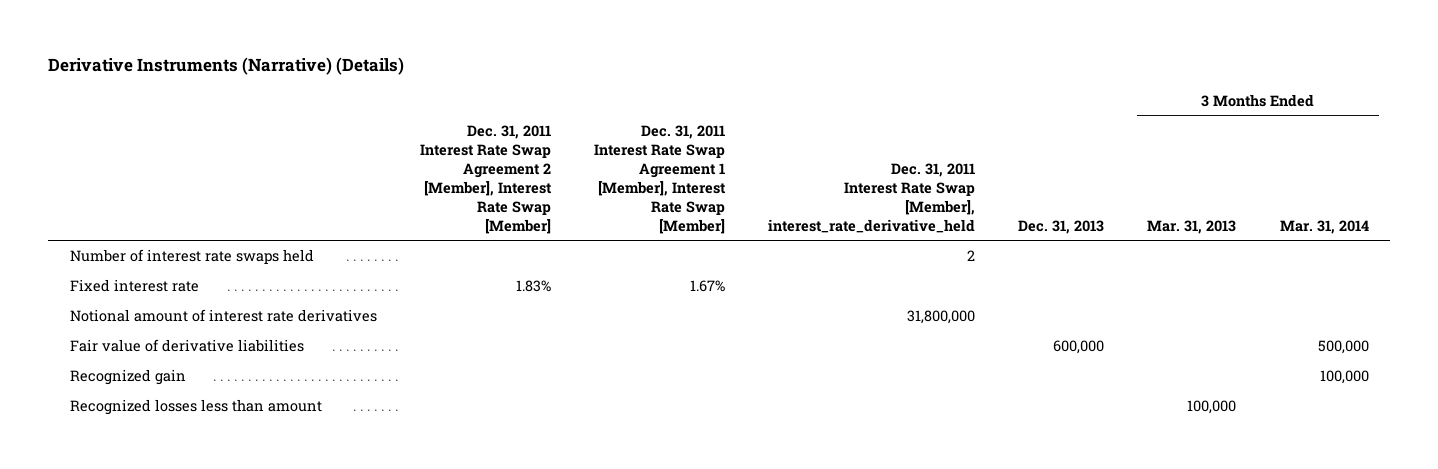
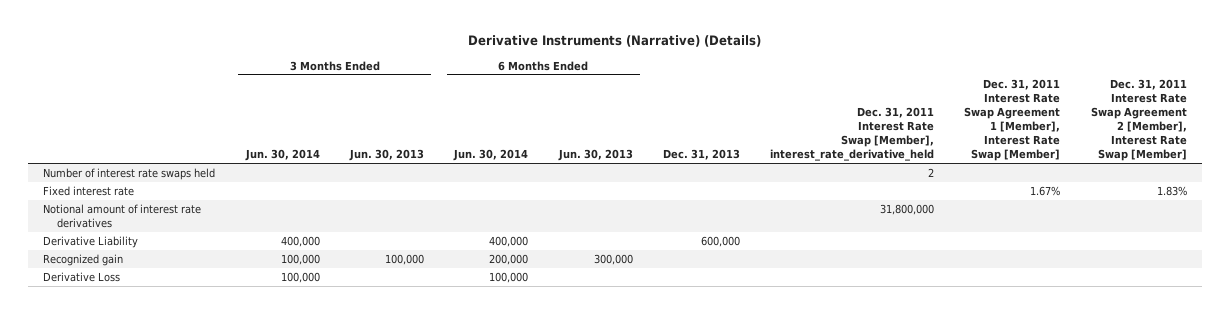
- | Dec. 31, 2011 Interest Rate Swap Agreement 2 [Member], Interest Rate Swap [Member] | Dec. 31, 2011 Interest Rate Swap Agreement 1 [Member], Interest Rate Swap [Member] | Dec. 31, 2011 Interest Rate Swap [Member], interest_rate_derivative_held | Dec. 31, 2013 | 3 Months Ended Mar. 31, 2013 | 3 Months Ended Mar. 31, 2014
+ | 3 Months Ended Jun. 30, 2014 | 3 Months Ended Jun. 30, 2013 | 6 Months Ended Jun. 30, 2014 | 6 Months Ended Jun. 30, 2013 | Dec. 31, 2013 | Dec. 31, 2011 Interest Rate Swap [Member], interest_rate_derivative_held | Dec. 31, 2011 Interest Rate Swap Agreement 1 [Member], Interest Rate Swap [Member] | Dec. 31, 2011 Interest Rate Swap Agreement 2 [Member], Interest Rate Swap [Member]
- Fair value of derivative liabilities | | | | 600,000 | | 500,000
+ Derivative Liability | 400,000 | | 400,000 | | 600,000 | | |
- Recognized losses less than amount | | | | | 100,000 |
+ Derivative Loss | 100,000 | | 100,000 | | | | |

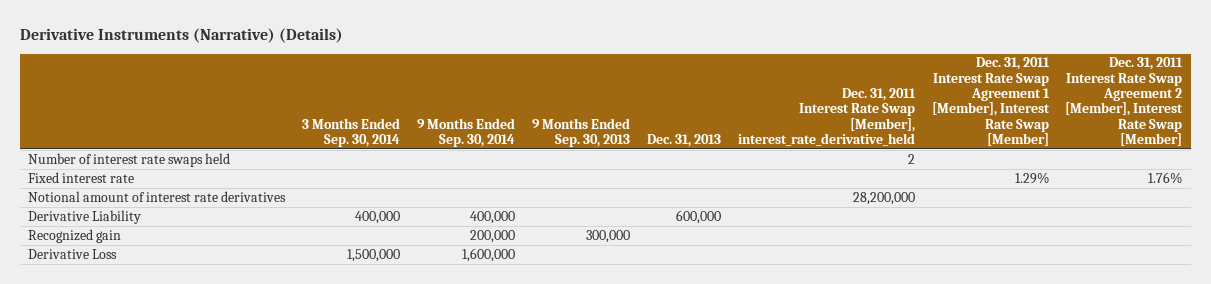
- | 3 Months Ended Jun. 30, 2014 | 3 Months Ended Jun. 30, 2013 | 6 Months Ended Jun. 30, 2014 | 6 Months Ended Jun. 30, 2013 | Dec. 31, 2013 | Dec. 31, 2011 Interest Rate Swap [Member], interest_rate_derivative_held | Dec. 31, 2011 Interest Rate Swap Agreement 1 [Member], Interest Rate Swap [Member] | Dec. 31, 2011 Interest Rate Swap Agreement 2 [Member], Interest Rate Swap [Member]
+ | 3 Months Ended Sep. 30, 2014 | 9 Months Ended Sep. 30, 2014 | 9 Months Ended Sep. 30, 2013 | Dec. 31, 2013 | Dec. 31, 2011 Interest Rate Swap [Member], interest_rate_derivative_held | Dec. 31, 2011 Interest Rate Swap Agreement 1 [Member], Interest Rate Swap [Member] | Dec. 31, 2011 Interest Rate Swap Agreement 2 [Member], Interest Rate Swap [Member]
- Fixed interest rate | | | | | | | 1.67% | 1.83%
- Notional amount of interest rate derivatives | | | | | | 31,800,000 | |
+ Fixed interest rate | | | | | | 1.29% | 1.76%
+ Notional amount of interest rate derivatives | | | | | 28,200,000 | |

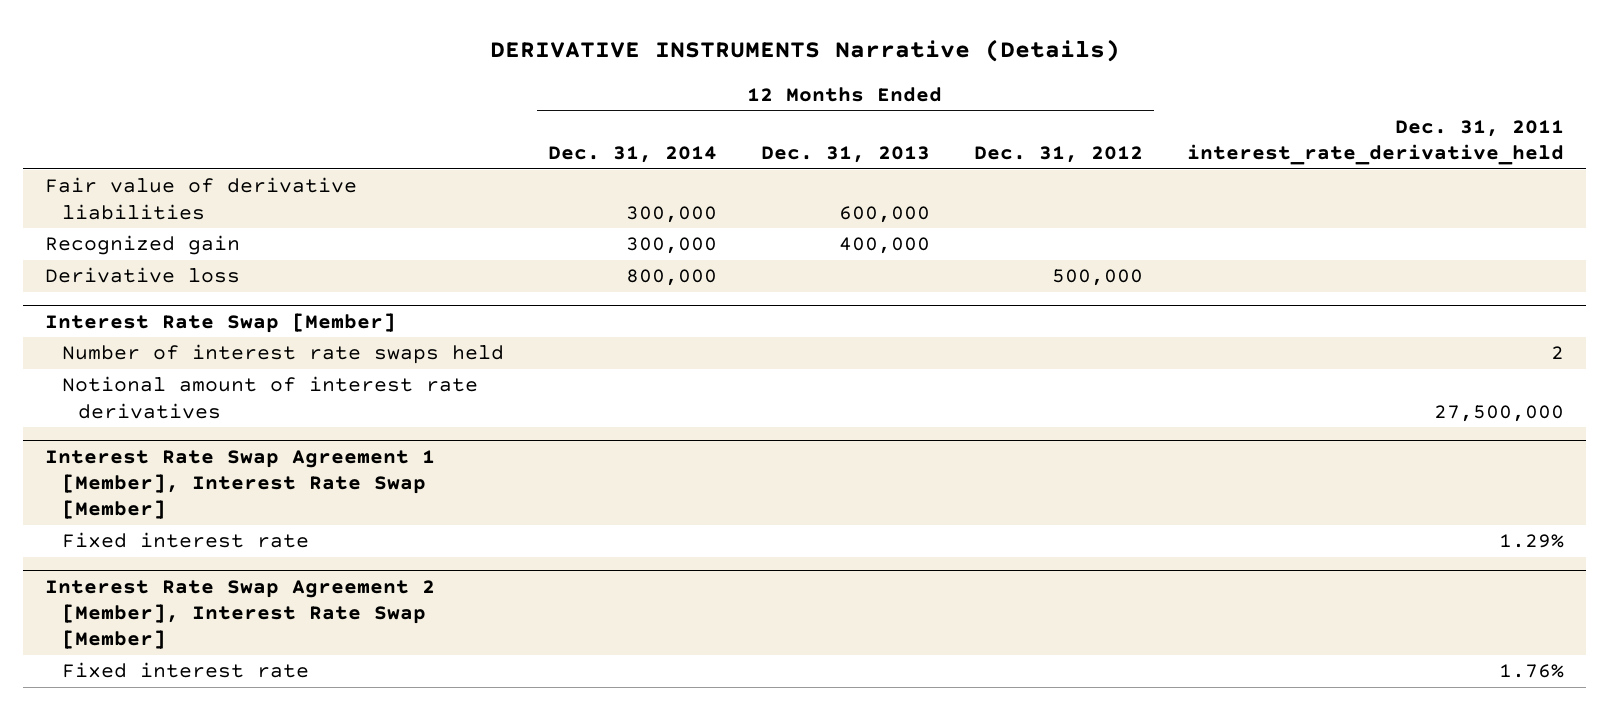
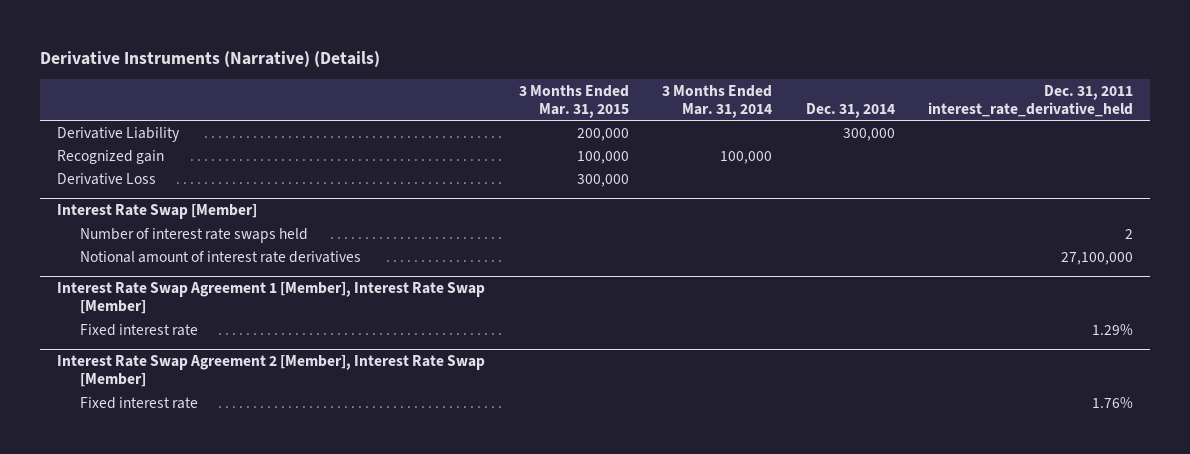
- DERIVATIVE INSTRUMENTS Narrative (Details)
+ Derivative Instruments (Narrative) (Details)
- | 12 Months Ended Dec. 31, 2014 | 12 Months Ended Dec. 31, 2013 | 12 Months Ended Dec. 31, 2012 | Dec. 31, 2011 interest_rate_derivative_held
+ | 3 Months Ended Mar. 31, 2015 | 3 Months Ended Mar. 31, 2014 | Dec. 31, 2014 | Dec. 31, 2011 interest_rate_derivative_held
- Fair value of derivative liabilities | 300,000 | 600,000 | |
+ Derivative Liability | 200,000 | | 300,000 |
- Derivative loss | 800,000 | | 500,000 |
+ Derivative Loss | 300,000 | | |
@ Interest Rate Swap [Member]
- Notional amount of interest rate derivatives | | | | 27,500,000
+ Notional amount of interest rate derivatives | | | | 27,100,000

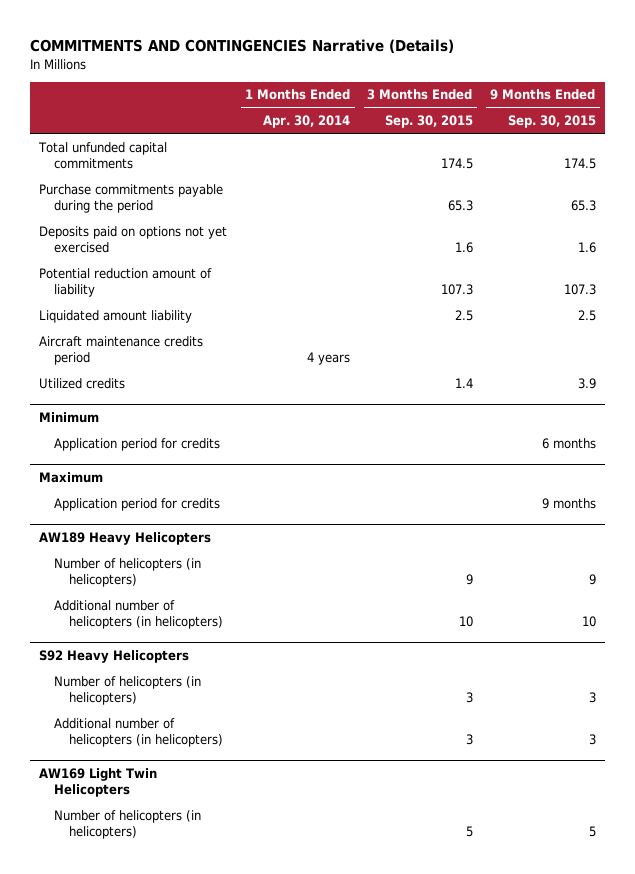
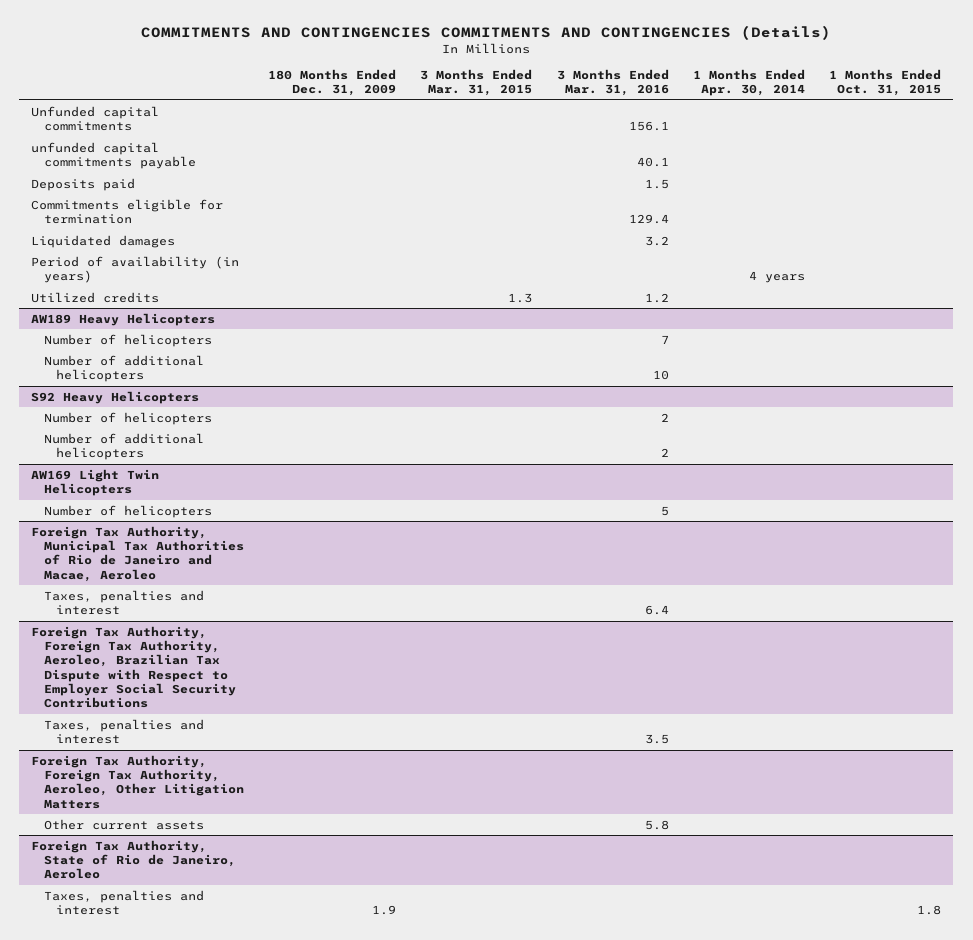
- COMMITMENTS AND CONTINGENCIES Narrative (Details)
+ COMMITMENTS AND CONTINGENCIES COMMITMENTS AND CONTINGENCIES (Details)
- | 1 Months Ended Apr. 30, 2014 | 3 Months Ended Sep. 30, 2015 | 9 Months Ended Sep. 30, 2015
+ | 180 Months Ended Dec. 31, 2009 | 3 Months Ended Mar. 31, 2015 | 3 Months Ended Mar. 31, 2016 | 1 Months Ended Apr. 30, 2014 | 1 Months Ended Oct. 31, 2015
- Total unfunded capital commitments | | 174.5 | 174.5
- Purchase commitments payable during the period | | 65.3 | 65.3
- Deposits paid on options not yet exercised | | 1.6 | 1.6
- Potential reduction amount of liability | | 107.3 | 107.3
- Liquidated amount liability | | 2.5 | 2.5
- Aircraft maintenance credits period | 4 years | |
+ Unfunded capital commitments | | | 156.1 | |
+ unfunded capital commitments payable | | | 40.1 | |
+ Deposits paid | | | 1.5 | |
+ Commitments eligible for termination | | | 129.4 | |
+ Liquidated damages | | | 3.2 | |
+ Period of availability (in years) | | | | 4 years |
- Minimum
- Application period for credits | | | 6 months
- Maximum
- Application period for credits | | | 9 months
@ AW189 Heavy Helicopters
- Number of helicopters (in helicopters) | | 9 | 9
- Additional number of helicopters (in helicopters) | | 10 | 10
+ Number of helicopters | | | 7 | |
+ Number of additional helicopters | | | 10 | |
@ S92 Heavy Helicopters
- Number of helicopters (in helicopters) | | 3 | 3
- Additional number of helicopters (in helicopters) | | 3 | 3
+ Number of helicopters | | | 2 | |
+ Number of additional helicopters | | | 2 | |
@ AW169 Light Twin Helicopters
- Number of helicopters (in helicopters) | | 5 | 5
+ Number of helicopters | | | 5 | |
+ Foreign Tax Authority, Municipal Tax Authorities of Rio de Janeiro and Macae, Aeroleo
+ Taxes, penalties and interest | | | 6.4 | |
+ Foreign Tax Authority, Foreign Tax Authority, Aeroleo, Brazilian Tax Dispute with Respect to Employer Social Security Contributions
+ Taxes, penalties and interest | | | 3.5 | |
+ Foreign Tax Authority, Foreign Tax Authority, Aeroleo, Other Litigation Matters
+ Other current assets | | | 5.8 | |
+ Foreign Tax Authority, State of Rio de Janeiro, Aeroleo
+ Taxes, penalties and interest | 1.9 | | | | 1.8

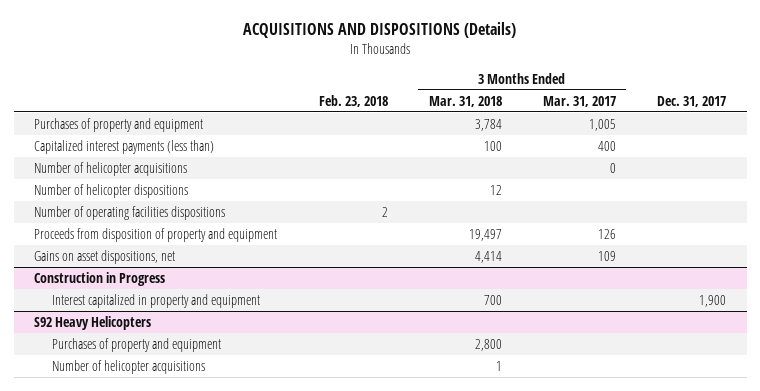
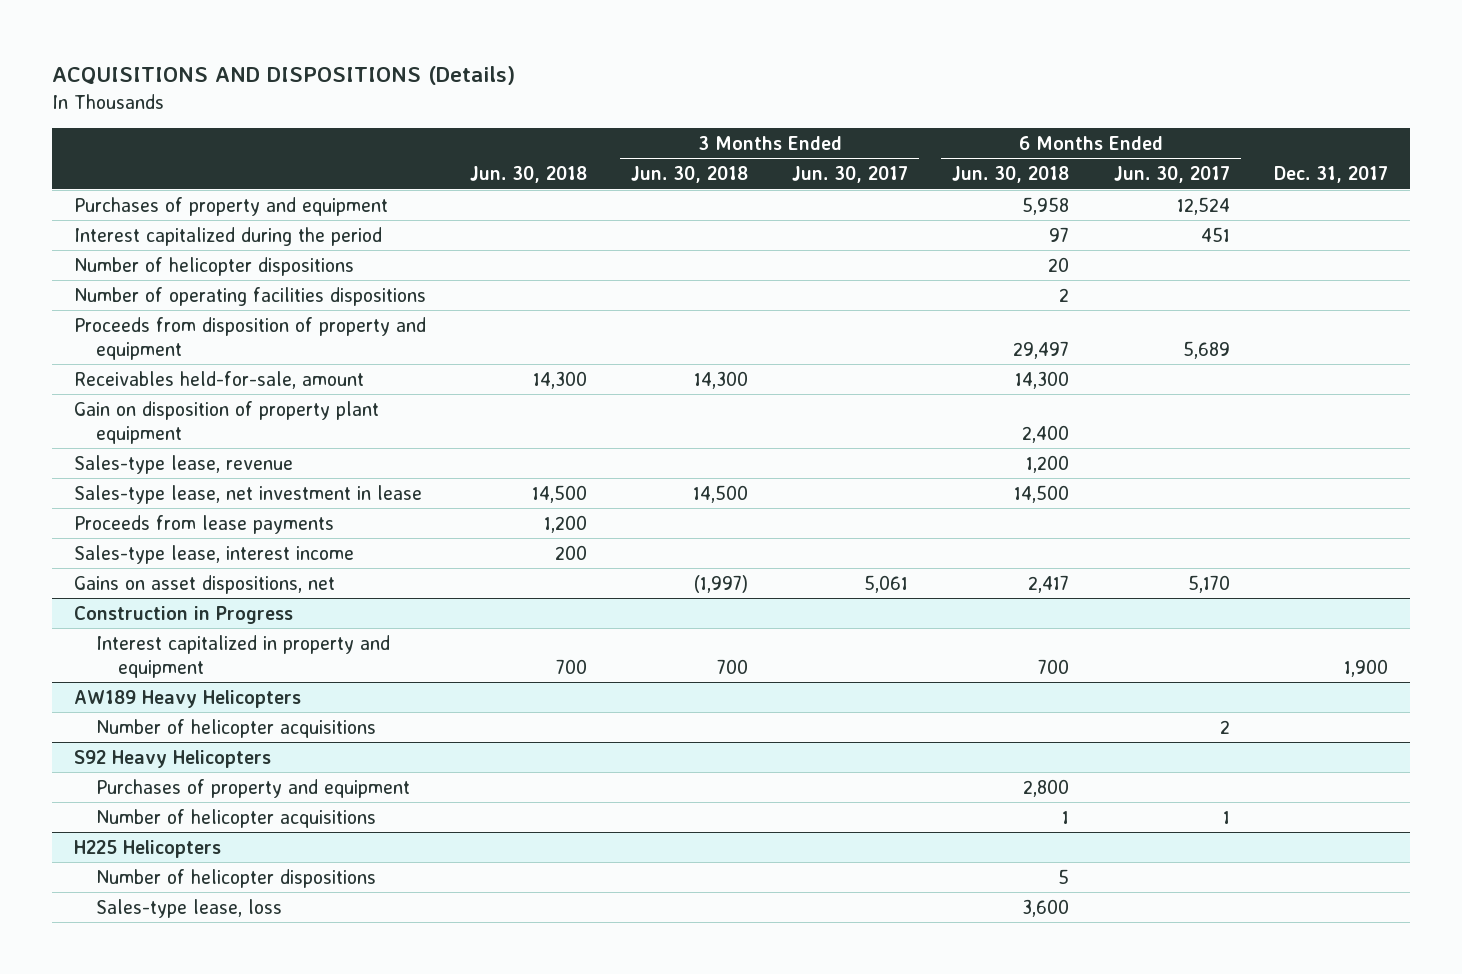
- | Feb. 23, 2018 | 3 Months Ended Mar. 31, 2018 | 3 Months Ended Mar. 31, 2017 | Dec. 31, 2017
+ | Jun. 30, 2018 | 3 Months Ended Jun. 30, 2018 | 3 Months Ended Jun. 30, 2017 | 6 Months Ended Jun. 30, 2018 | 6 Months Ended Jun. 30, 2017 | Dec. 31, 2017
- Capitalized interest payments (less than) | | 100 | 400 |
- Number of helicopter acquisitions | | | 0 |
+ Interest capitalized during the period | | | | 97 | 451 |
+ Receivables held-for-sale, amount | 14,300 | 14,300 | | 14,300 | |
+ Gain on disposition of property plant equipment | | | | 2,400 | |
+ Sales-type lease, revenue | | | | 1,200 | |
+ Sales-type lease, net investment in lease | 14,500 | 14,500 | | 14,500 | |
+ Proceeds from lease payments | 1,200 | | | | |
+ Sales-type lease, interest income | 200 | | | | |
+ AW189 Heavy Helicopters
+ Number of helicopter acquisitions | | | | | 2 |
+ H225 Helicopters
+ Number of helicopter dispositions | | | | 5 | |
+ Sales-type lease, loss | | | | 3,600 | |

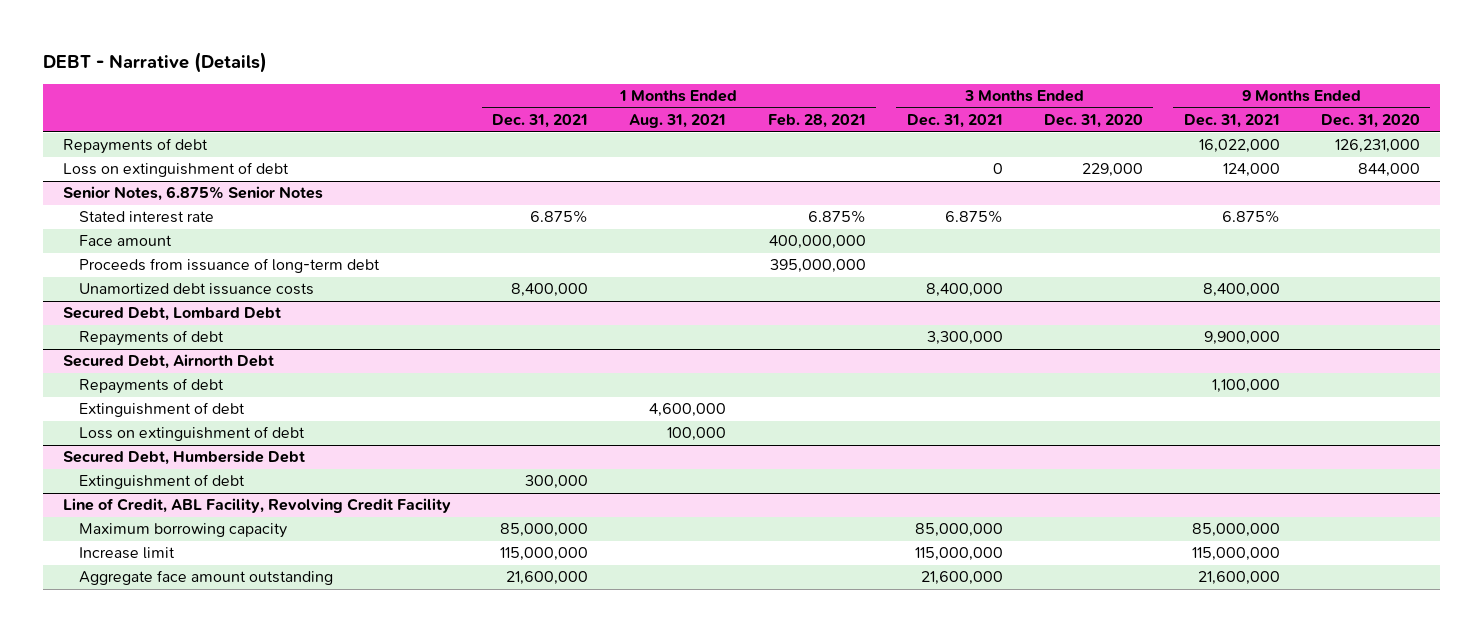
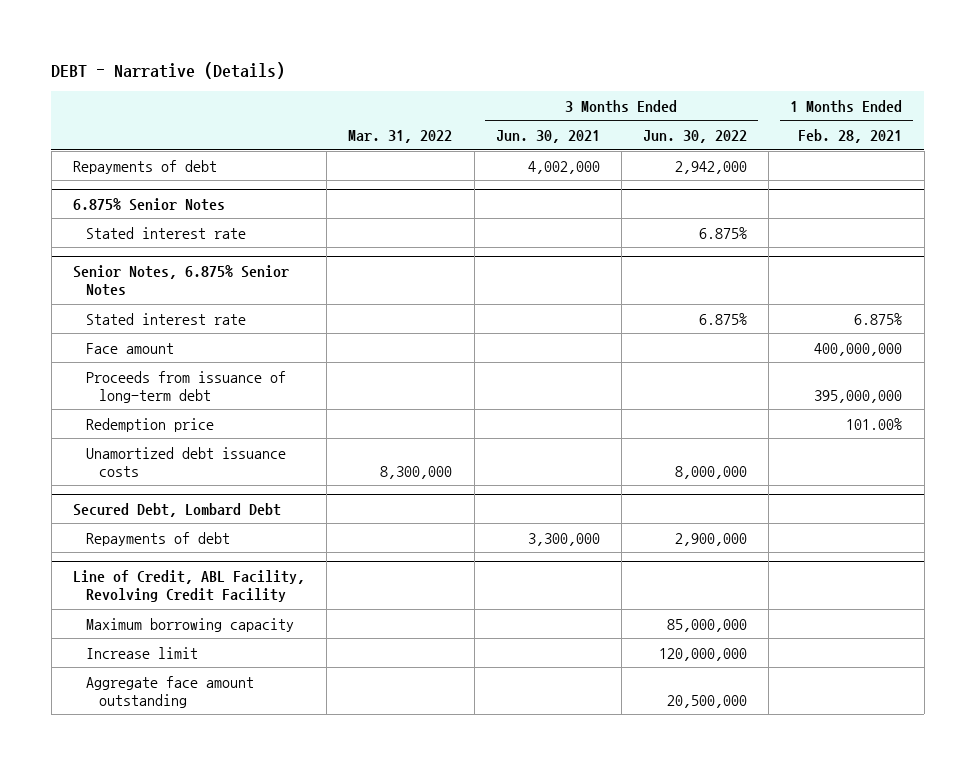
- | 1 Months Ended Dec. 31, 2021 | 1 Months Ended Aug. 31, 2021 | 1 Months Ended Feb. 28, 2021 | 3 Months Ended Dec. 31, 2021 | 3 Months Ended Dec. 31, 2020 | 9 Months Ended Dec. 31, 2021 | 9 Months Ended Dec. 31, 2020
+ | Mar. 31, 2022 | 3 Months Ended Jun. 30, 2021 | 3 Months Ended Jun. 30, 2022 | 1 Months Ended Feb. 28, 2021
- Loss on extinguishment of debt | | | | 0 | 229,000 | 124,000 | 844,000
+ 6.875% Senior Notes
+ Stated interest rate | | | 6.875% |
@ Senior Notes, 6.875% Senior Notes
+ Redemption price | | | | 101.00%
- Secured Debt, Airnorth Debt
- Repayments of debt | | | | | | 1,100,000 |
- Extinguishment of debt | | 4,600,000 | | | | |
- Loss on extinguishment of debt | | 100,000 | | | | |
- Secured Debt, Humberside Debt
- Extinguishment of debt | 300,000 | | | | | |

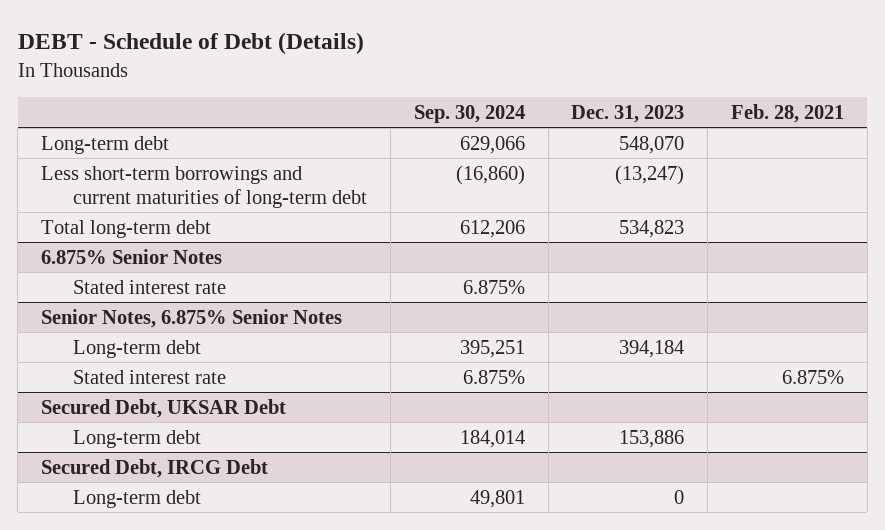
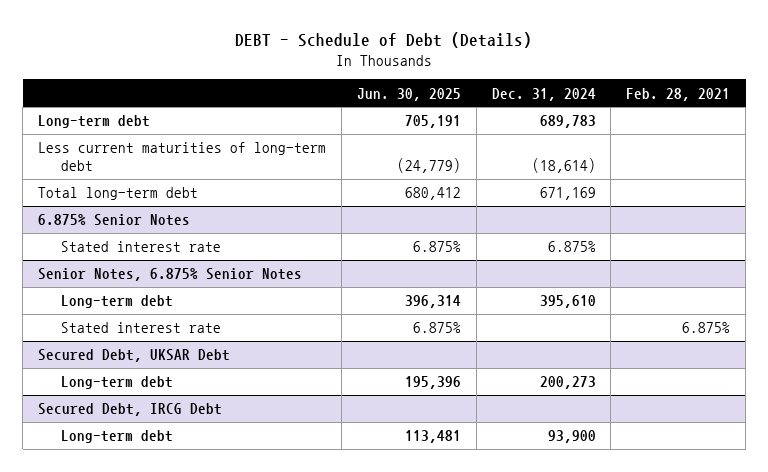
- | Sep. 30, 2024 | Dec. 31, 2023 | Feb. 28, 2021
+ | Jun. 30, 2025 | Dec. 31, 2024 | Feb. 28, 2021
- Less short-term borrowings and current maturities of long-term debt | (16,860) | (13,247) |
+ Less current maturities of long-term debt | (24,779) | (18,614) |

